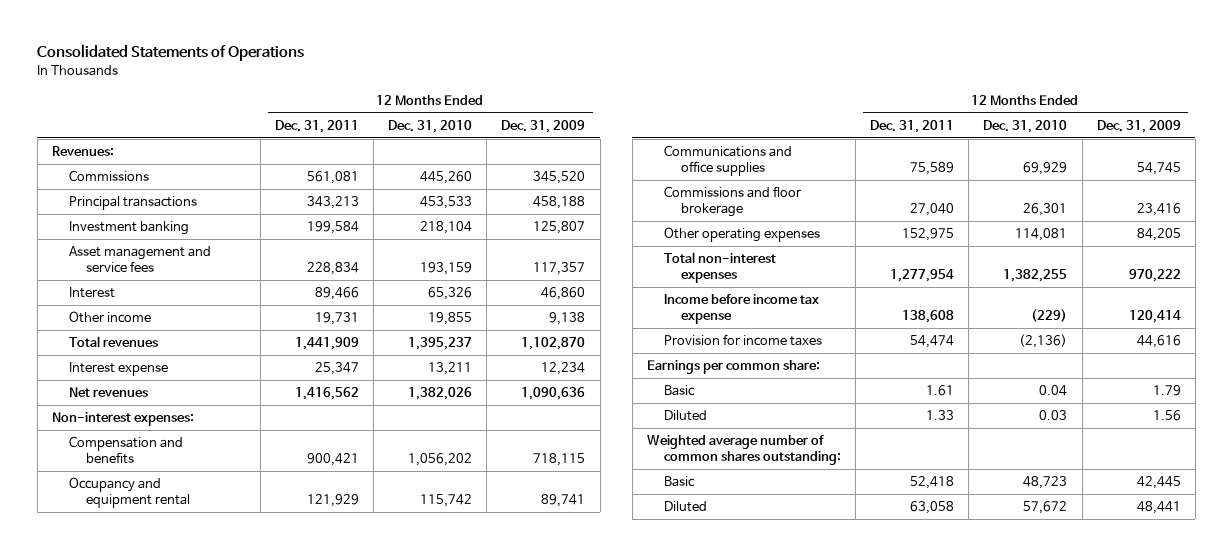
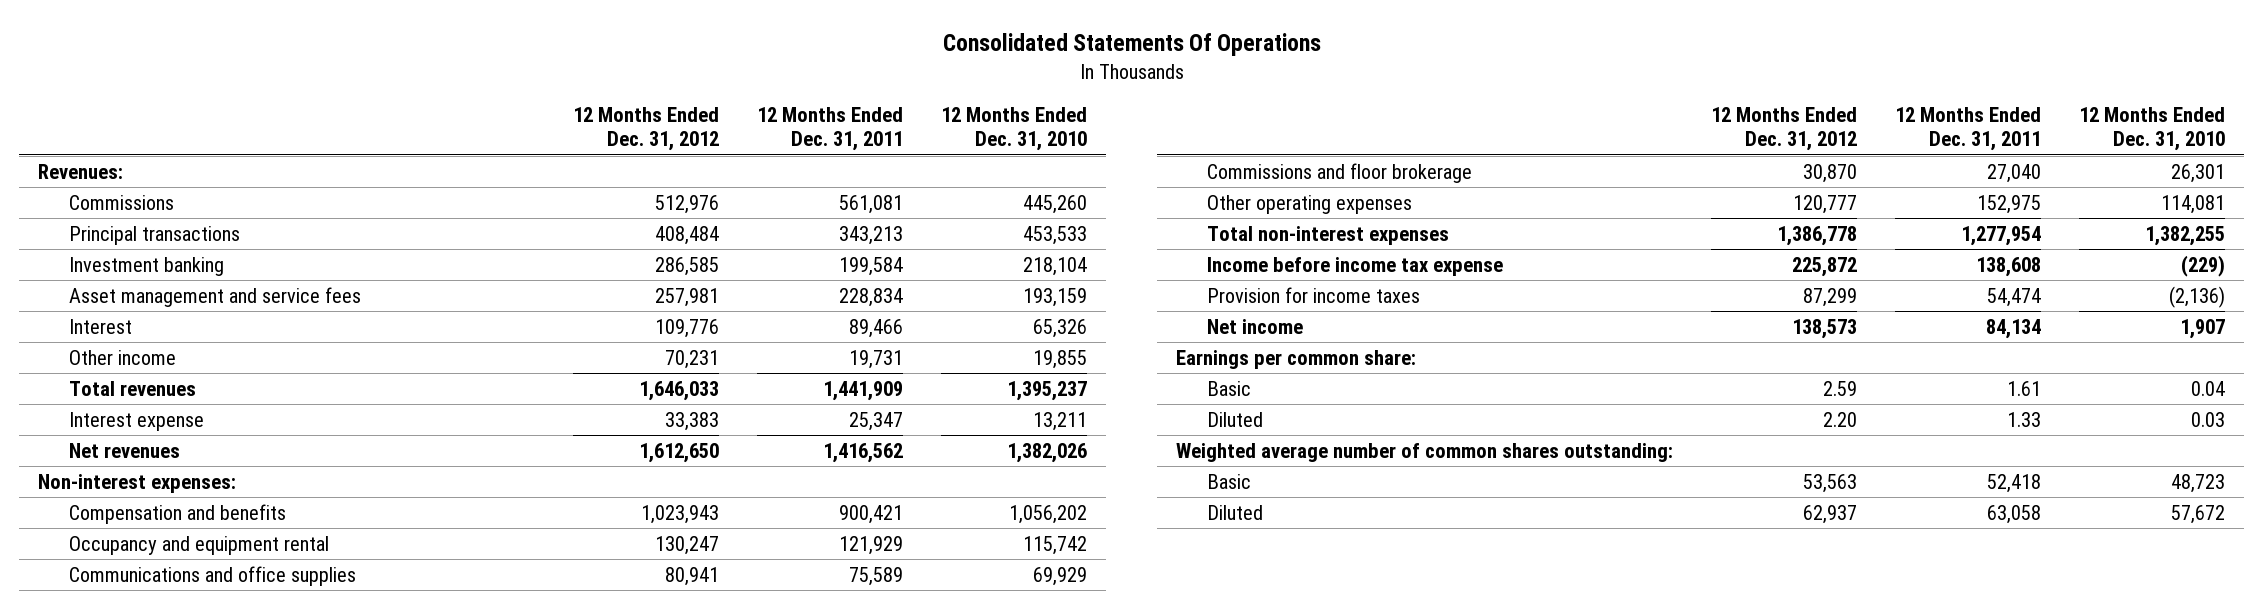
- Consolidated Statements of Operations
+ Consolidated Statements Of Operations
- | 12 Months Ended Dec. 31, 2011 | 12 Months Ended Dec. 31, 2010 | 12 Months Ended Dec. 31, 2009
+ | 12 Months Ended Dec. 31, 2012 | 12 Months Ended Dec. 31, 2011 | 12 Months Ended Dec. 31, 2010
+ Net income | 138,573 | 84,134 | 1,907

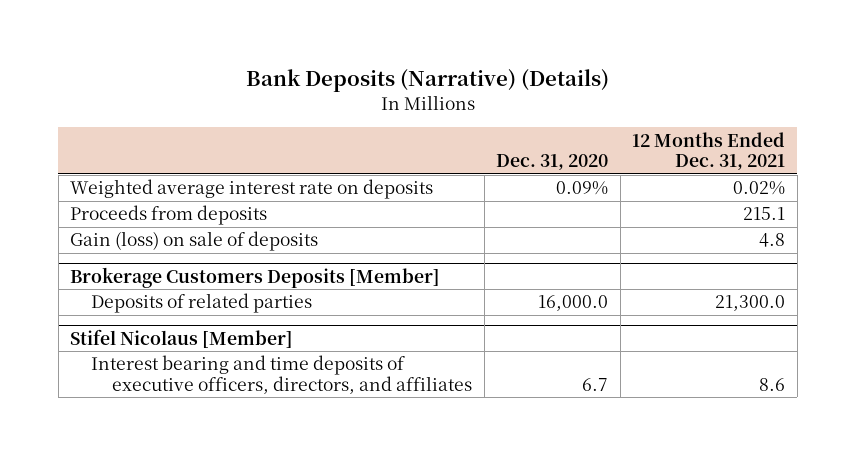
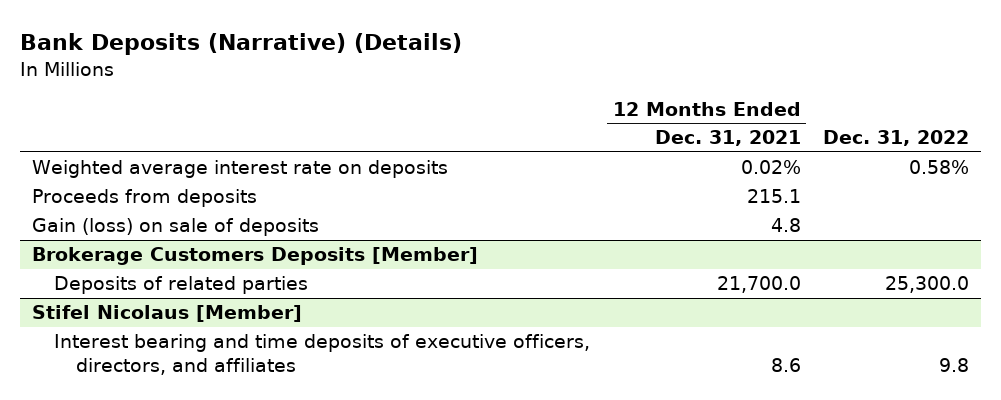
- | Dec. 31, 2020 | 12 Months Ended Dec. 31, 2021
+ | 12 Months Ended Dec. 31, 2021 | Dec. 31, 2022
@ Brokerage Customers Deposits [Member]
- Deposits of related parties | 16,000.0 | 21,300.0
+ Deposits of related parties | 21,700.0 | 25,300.0

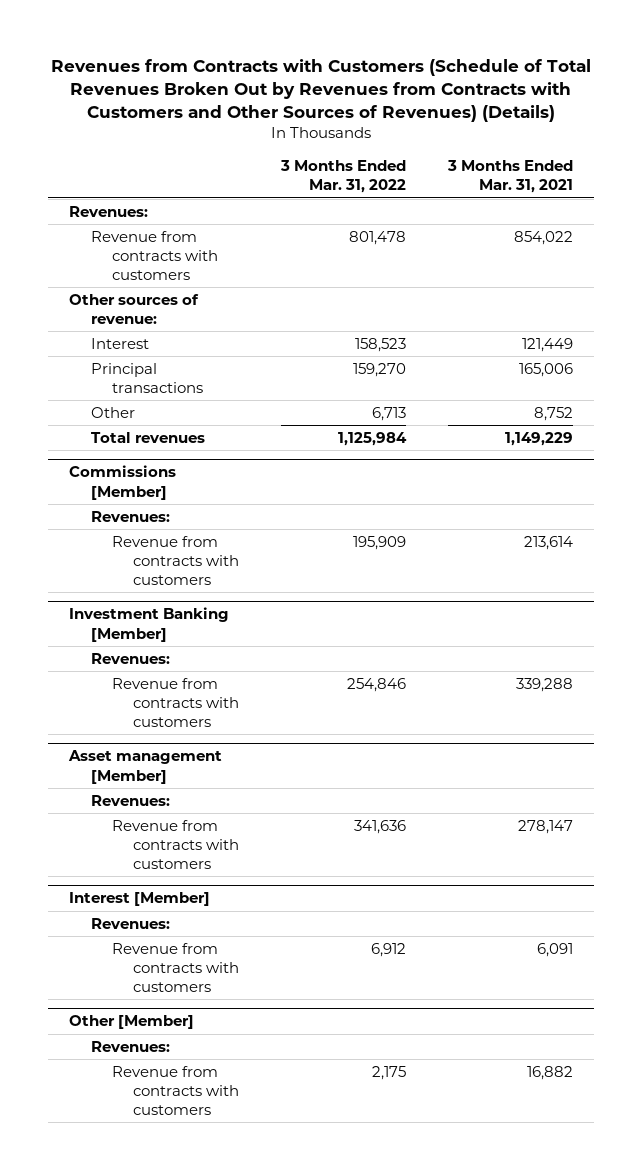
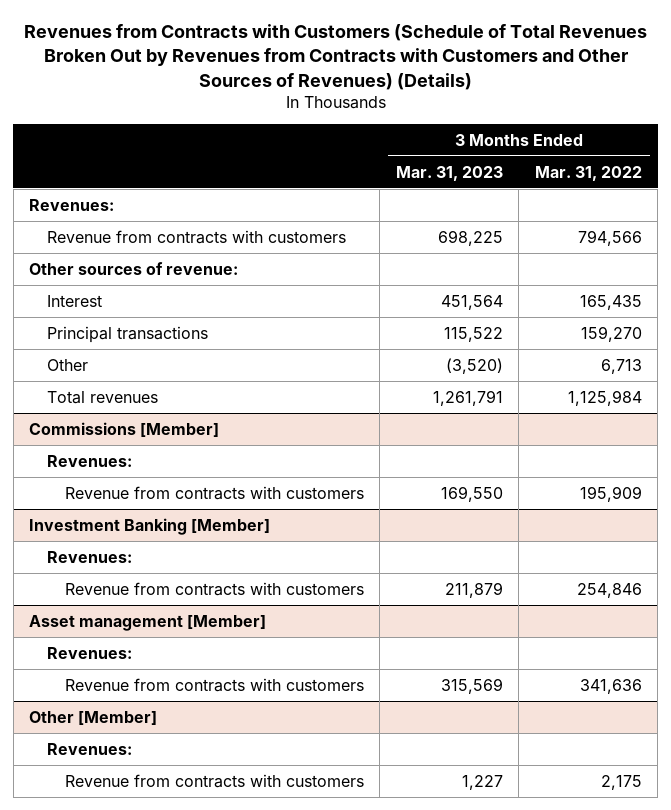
- | 3 Months Ended Mar. 31, 2022 | 3 Months Ended Mar. 31, 2021
+ | 3 Months Ended Mar. 31, 2023 | 3 Months Ended Mar. 31, 2022
- Revenue from contracts with customers | 801,478 | 854,022
+ Revenue from contracts with customers | 698,225 | 794,566
- Interest | 158,523 | 121,449
+ Interest | 451,564 | 165,435
- Interest [Member]
- Revenues:
- Revenue from contracts with customers | 6,912 | 6,091

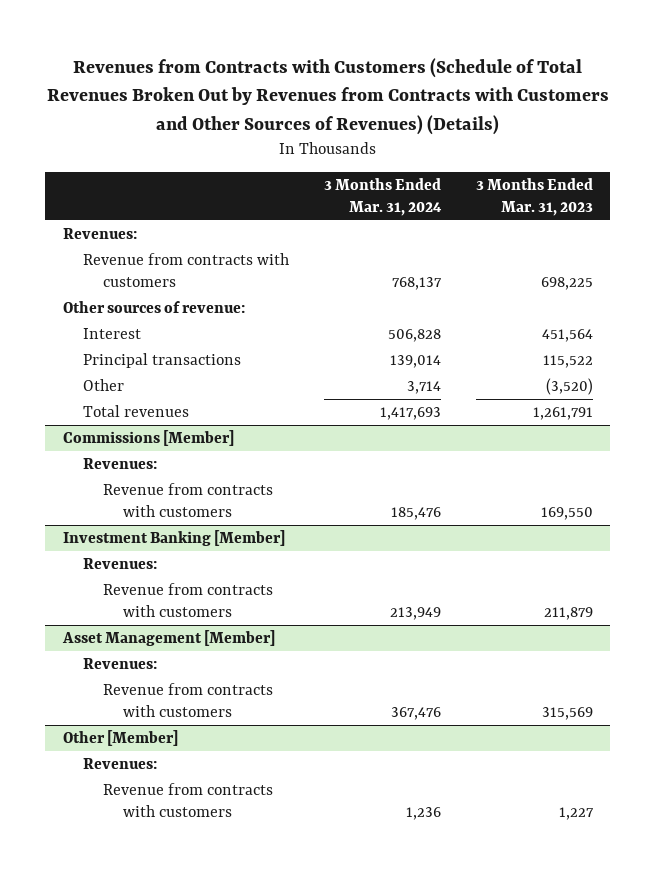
- | 3 Months Ended Mar. 31, 2023 | 3 Months Ended Mar. 31, 2022
+ | 3 Months Ended Mar. 31, 2024 | 3 Months Ended Mar. 31, 2023
- Asset management [Member]
+ Asset Management [Member]

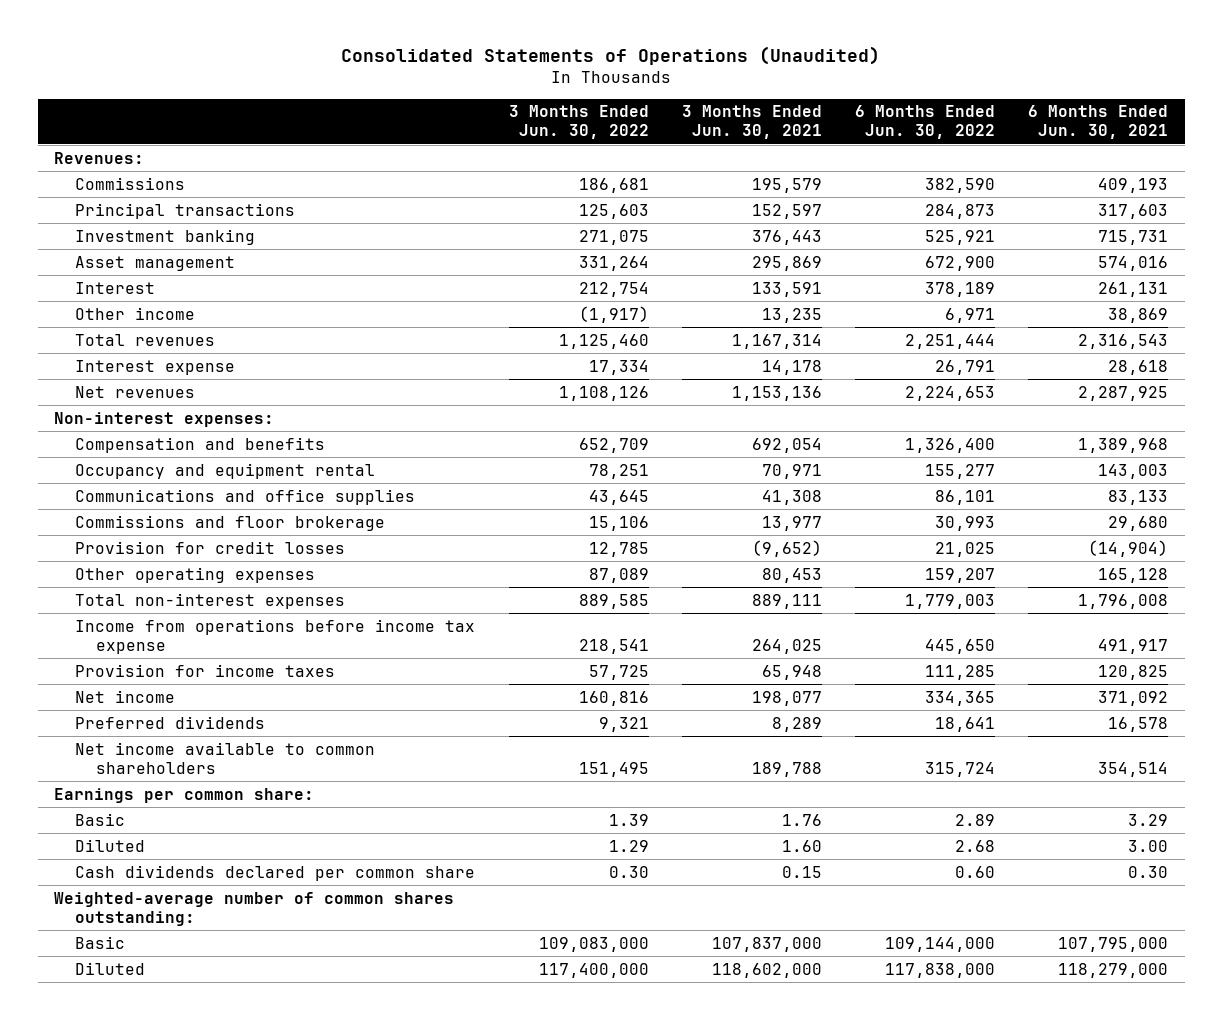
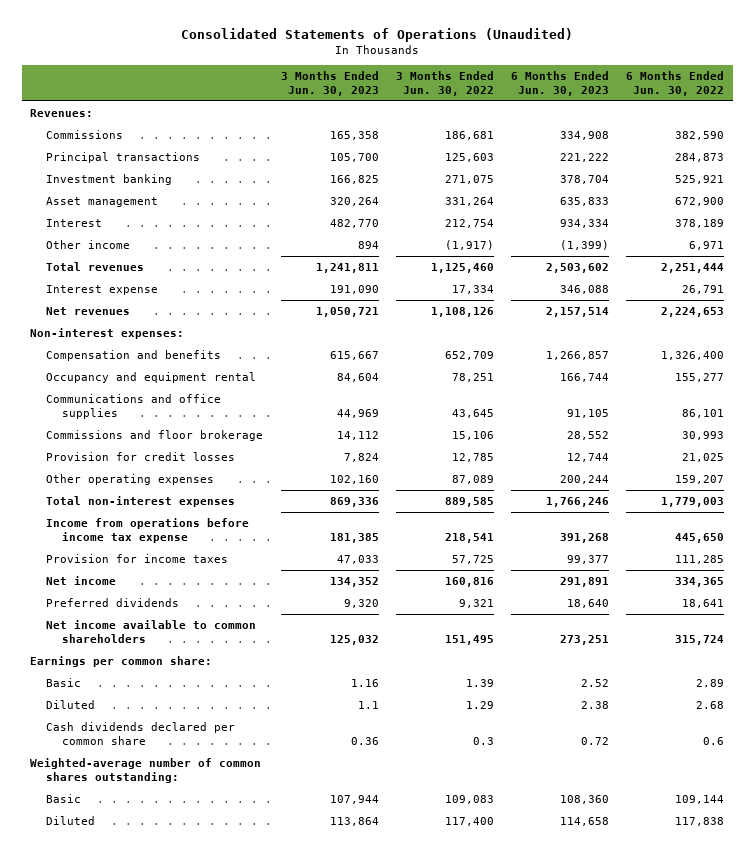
- | 3 Months Ended Jun. 30, 2022 | 3 Months Ended Jun. 30, 2021 | 6 Months Ended Jun. 30, 2022 | 6 Months Ended Jun. 30, 2021
+ | 3 Months Ended Jun. 30, 2023 | 3 Months Ended Jun. 30, 2022 | 6 Months Ended Jun. 30, 2023 | 6 Months Ended Jun. 30, 2022
- Cash dividends declared per common share | 0.30 | 0.15 | 0.60 | 0.30
+ Cash dividends declared per common share | 0.36 | 0.3 | 0.72 | 0.6
- Basic | 109,083,000 | 107,837,000 | 109,144,000 | 107,795,000
- Diluted | 117,400,000 | 118,602,000 | 117,838,000 | 118,279,000
+ Basic | 107,944 | 109,083 | 108,360 | 109,144
+ Diluted | 113,864 | 117,400 | 114,658 | 117,838

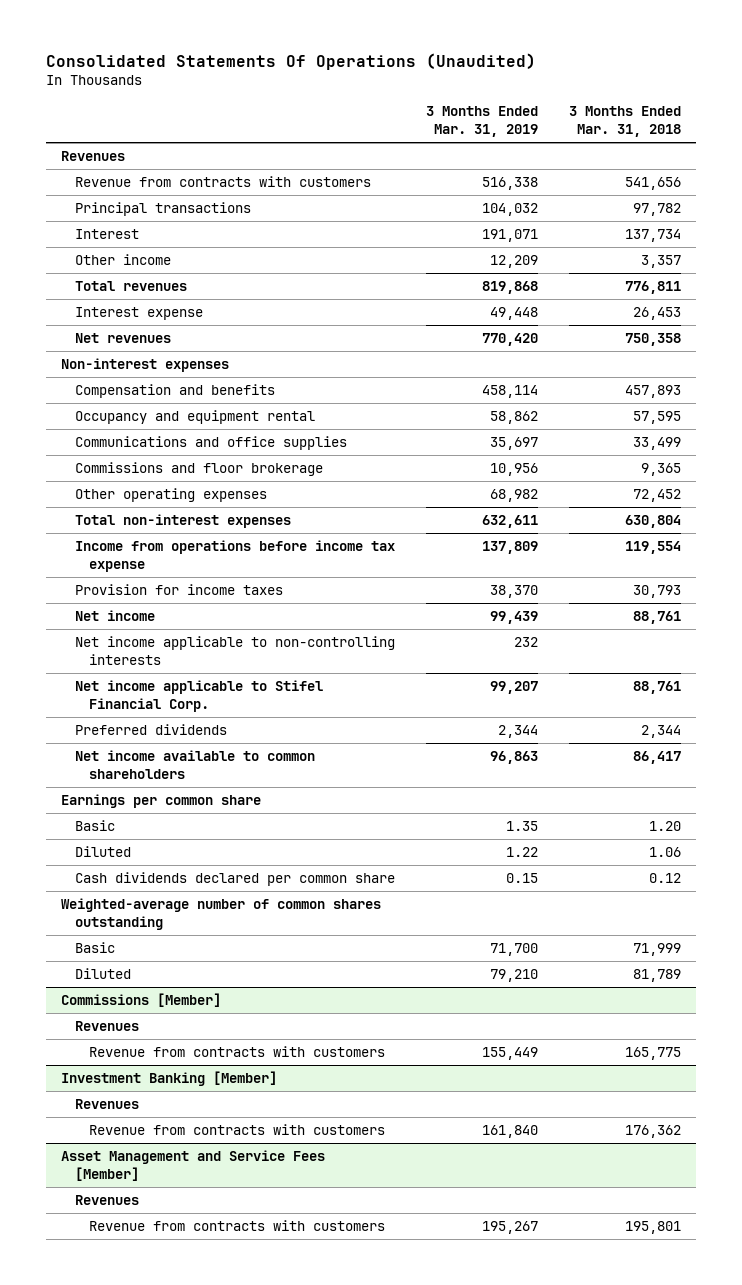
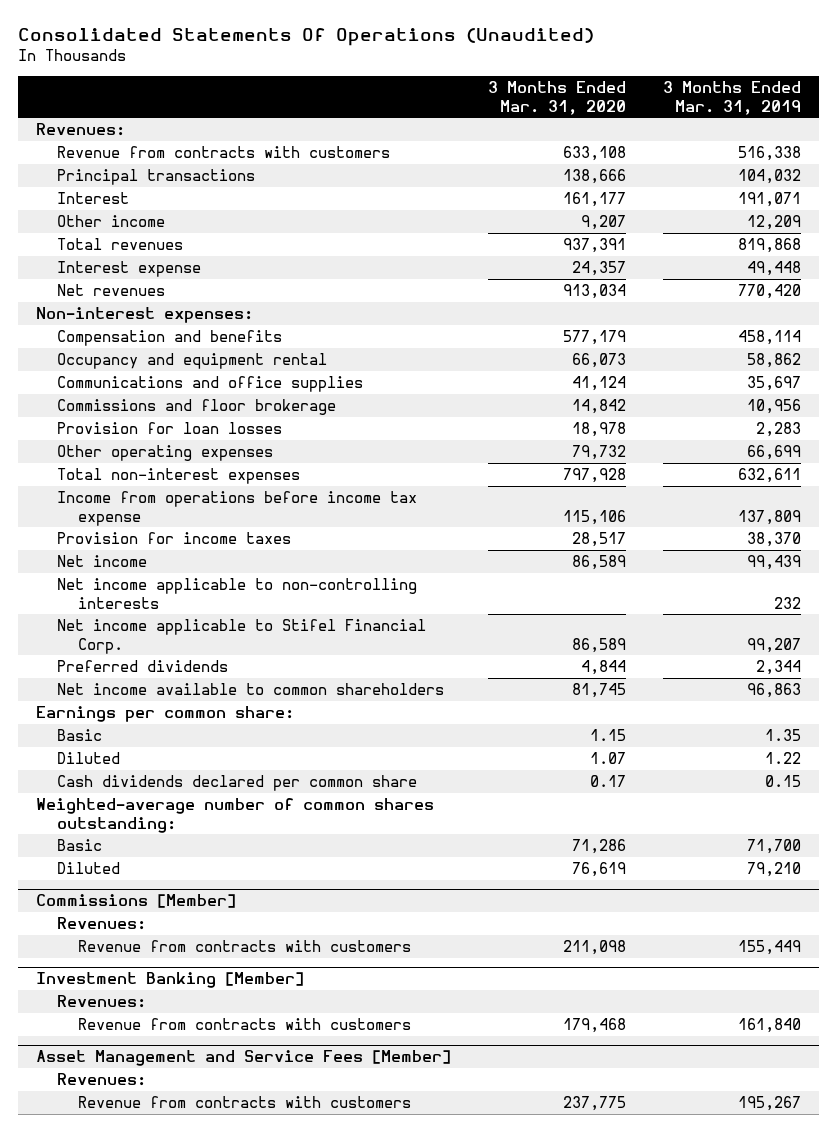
- | 3 Months Ended Mar. 31, 2019 | 3 Months Ended Mar. 31, 2018
+ | 3 Months Ended Mar. 31, 2020 | 3 Months Ended Mar. 31, 2019
- Revenues
+ Revenues:
- Non-interest expenses
+ Non-interest expenses:
- Other operating expenses | 68,982 | 72,452
+ Provision for loan losses | 18,978 | 2,283
+ Other operating expenses | 79,732 | 66,699
- Earnings per common share
+ Earnings per common share:
- Weighted-average number of common shares outstanding
+ Weighted-average number of common shares outstanding:
@ Commissions [Member]
- Revenues
+ Revenues:
@ Investment Banking [Member]
- Revenues
+ Revenues:
@ Asset Management and Service Fees [Member]
- Revenues
+ Revenues:

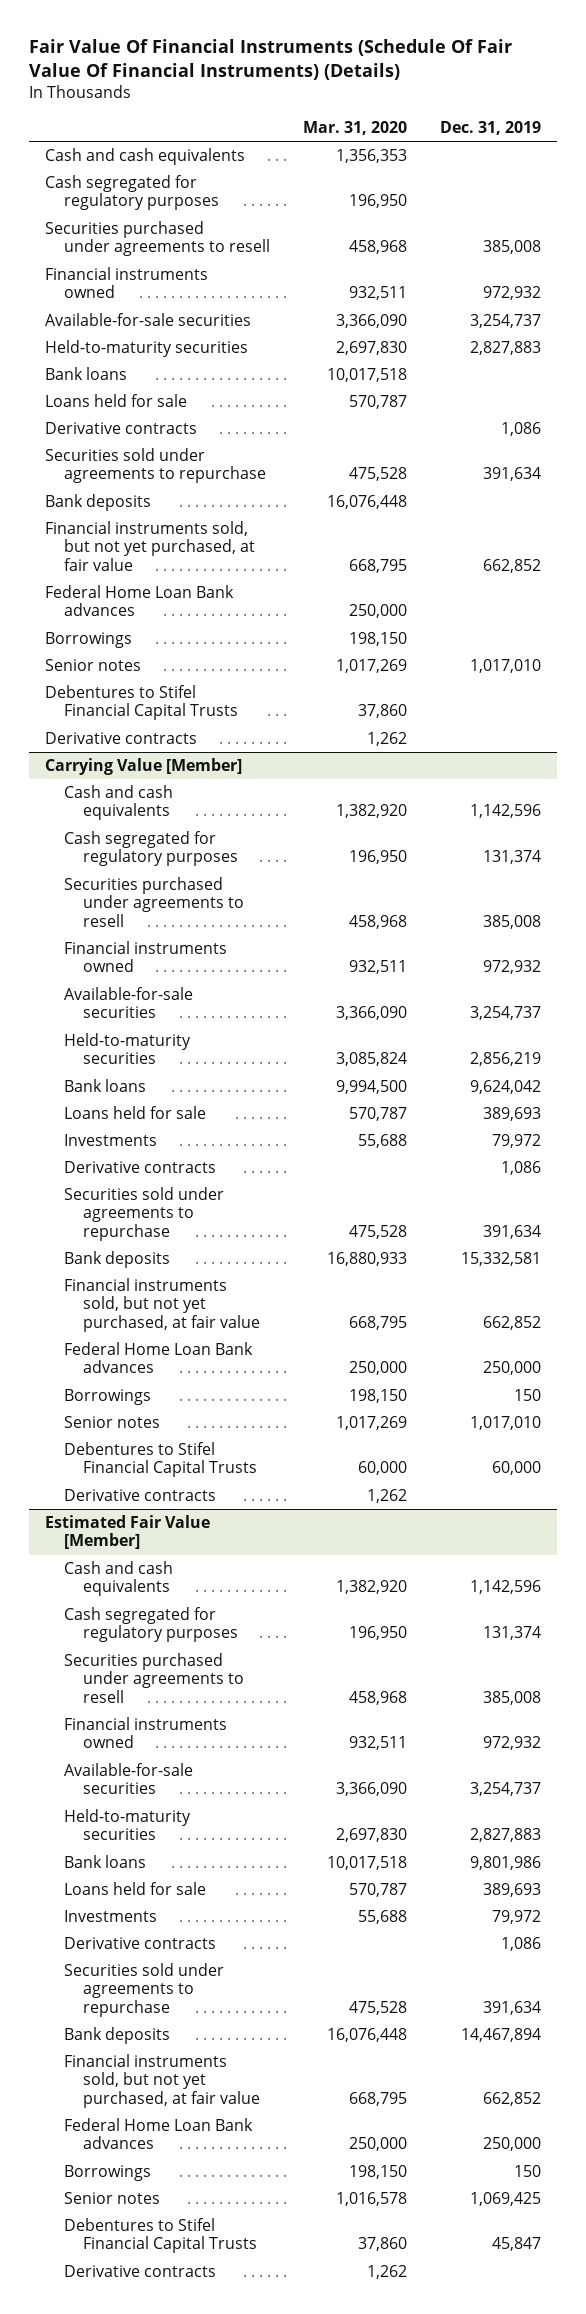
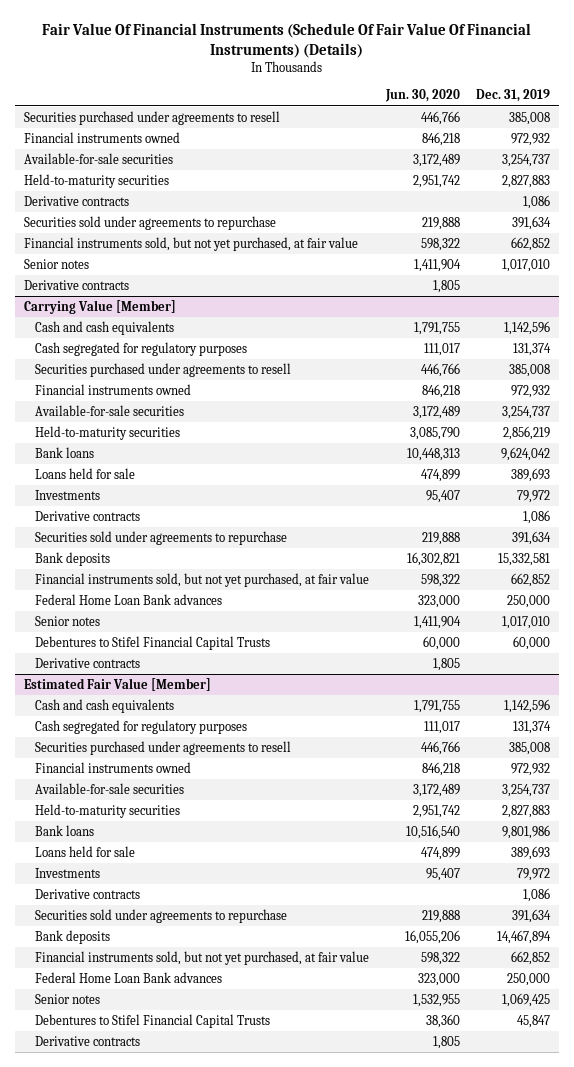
- | Mar. 31, 2020 | Dec. 31, 2019
+ | Jun. 30, 2020 | Dec. 31, 2019
- Cash and cash equivalents | 1,356,353 |
- Cash segregated for regulatory purposes | 196,950 |
- Bank loans | 10,017,518 |
- Loans held for sale | 570,787 |
- Bank deposits | 16,076,448 |
- Federal Home Loan Bank advances | 250,000 |
- Borrowings | 198,150 |
- Debentures to Stifel Financial Capital Trusts | 37,860 |
@ Carrying Value [Member]
- Borrowings | 198,150 | 150
@ Estimated Fair Value [Member]
- Borrowings | 198,150 | 150

